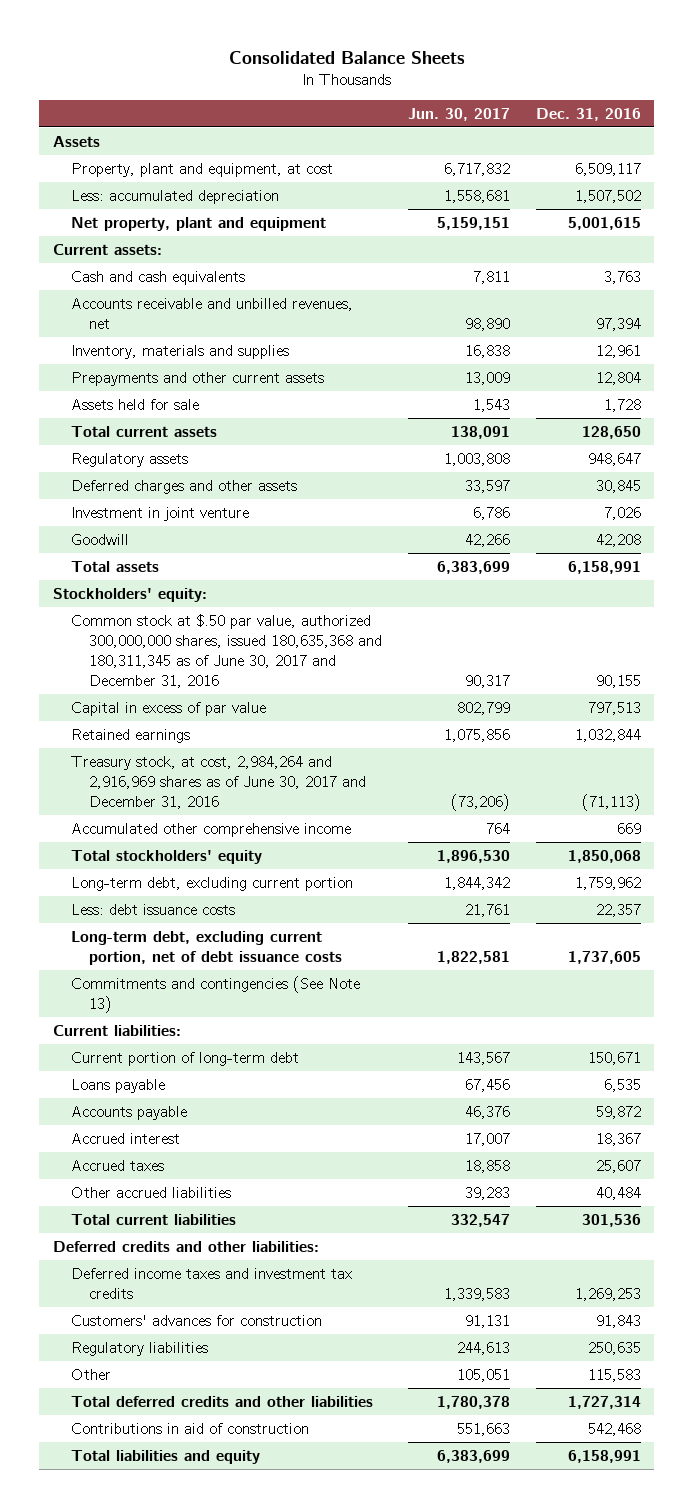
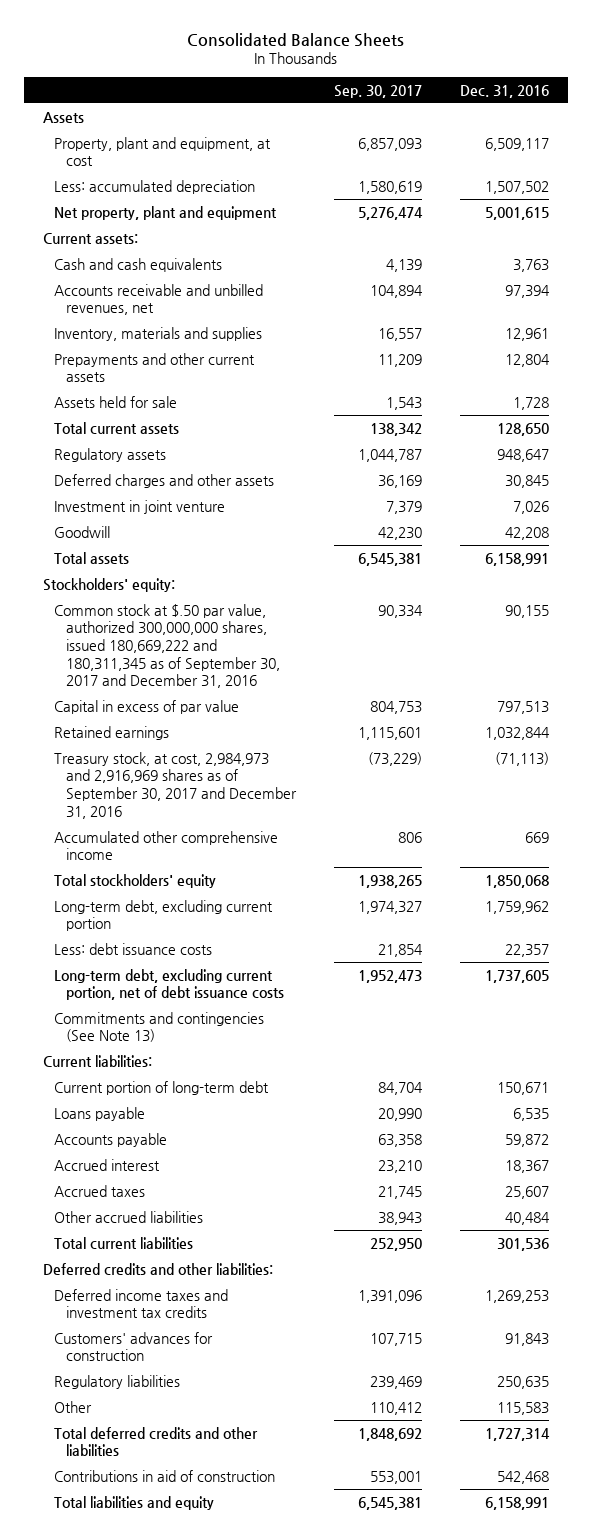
- | Jun. 30, 2017 | Dec. 31, 2016
+ | Sep. 30, 2017 | Dec. 31, 2016
- Common stock at $.50 par value, authorized 300,000,000 shares, issued 180,635,368 and 180,311,345 as of June 30, 2017 and December 31, 2016 | 90,317 | 90,155
+ Common stock at $.50 par value, authorized 300,000,000 shares, issued 180,669,222 and 180,311,345 as of September 30, 2017 and December 31, 2016 | 90,334 | 90,155
- Treasury stock, at cost, 2,984,264 and 2,916,969 shares as of June 30, 2017 and December 31, 2016 | (73,206) | (71,113)
+ Treasury stock, at cost, 2,984,973 and 2,916,969 shares as of September 30, 2017 and December 31, 2016 | (73,229) | (71,113)

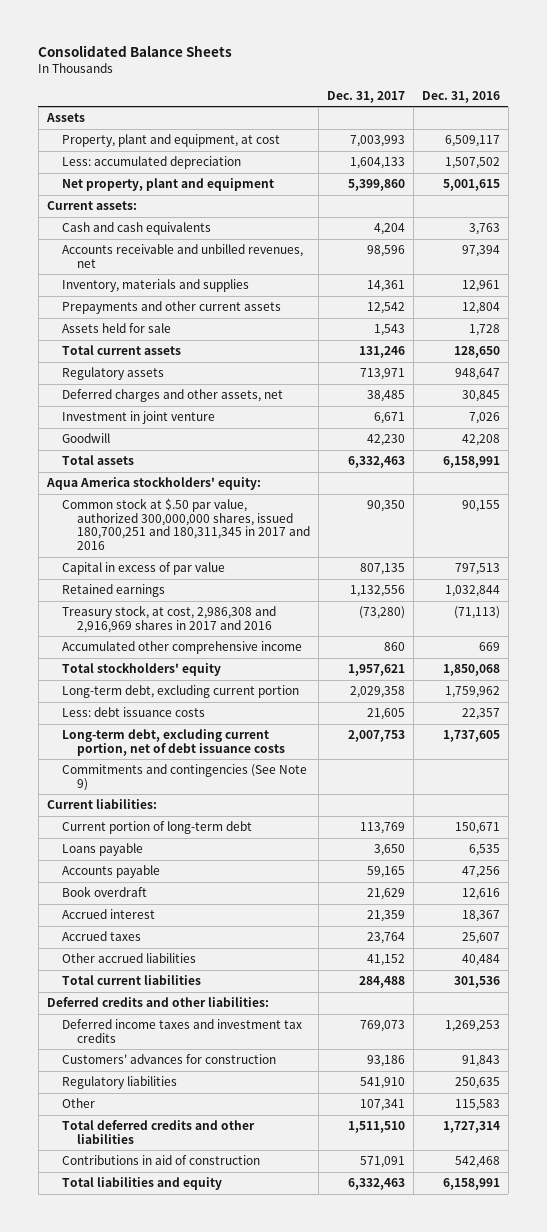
- | Sep. 30, 2017 | Dec. 31, 2016
+ | Dec. 31, 2017 | Dec. 31, 2016
- Deferred charges and other assets | 36,169 | 30,845
+ Deferred charges and other assets, net | 38,485 | 30,845
- Stockholders' equity:
- Common stock at $.50 par value, authorized 300,000,000 shares, issued 180,669,222 and 180,311,345 as of September 30, 2017 and December 31, 2016 | 90,334 | 90,155
+ Aqua America stockholders' equity:
+ Common stock at $.50 par value, authorized 300,000,000 shares, issued 180,700,251 and 180,311,345 in 2017 and 2016 | 90,350 | 90,155
- Treasury stock, at cost, 2,984,973 and 2,916,969 shares as of September 30, 2017 and December 31, 2016 | (73,229) | (71,113)
+ Treasury stock, at cost, 2,986,308 and 2,916,969 shares in 2017 and 2016 | (73,280) | (71,113)
- Commitments and contingencies (See Note 13)
+ Commitments and contingencies (See Note 9)
- Accounts payable | 63,358 | 59,872
+ Accounts payable | 59,165 | 47,256
+ Book overdraft | 21,629 | 12,616

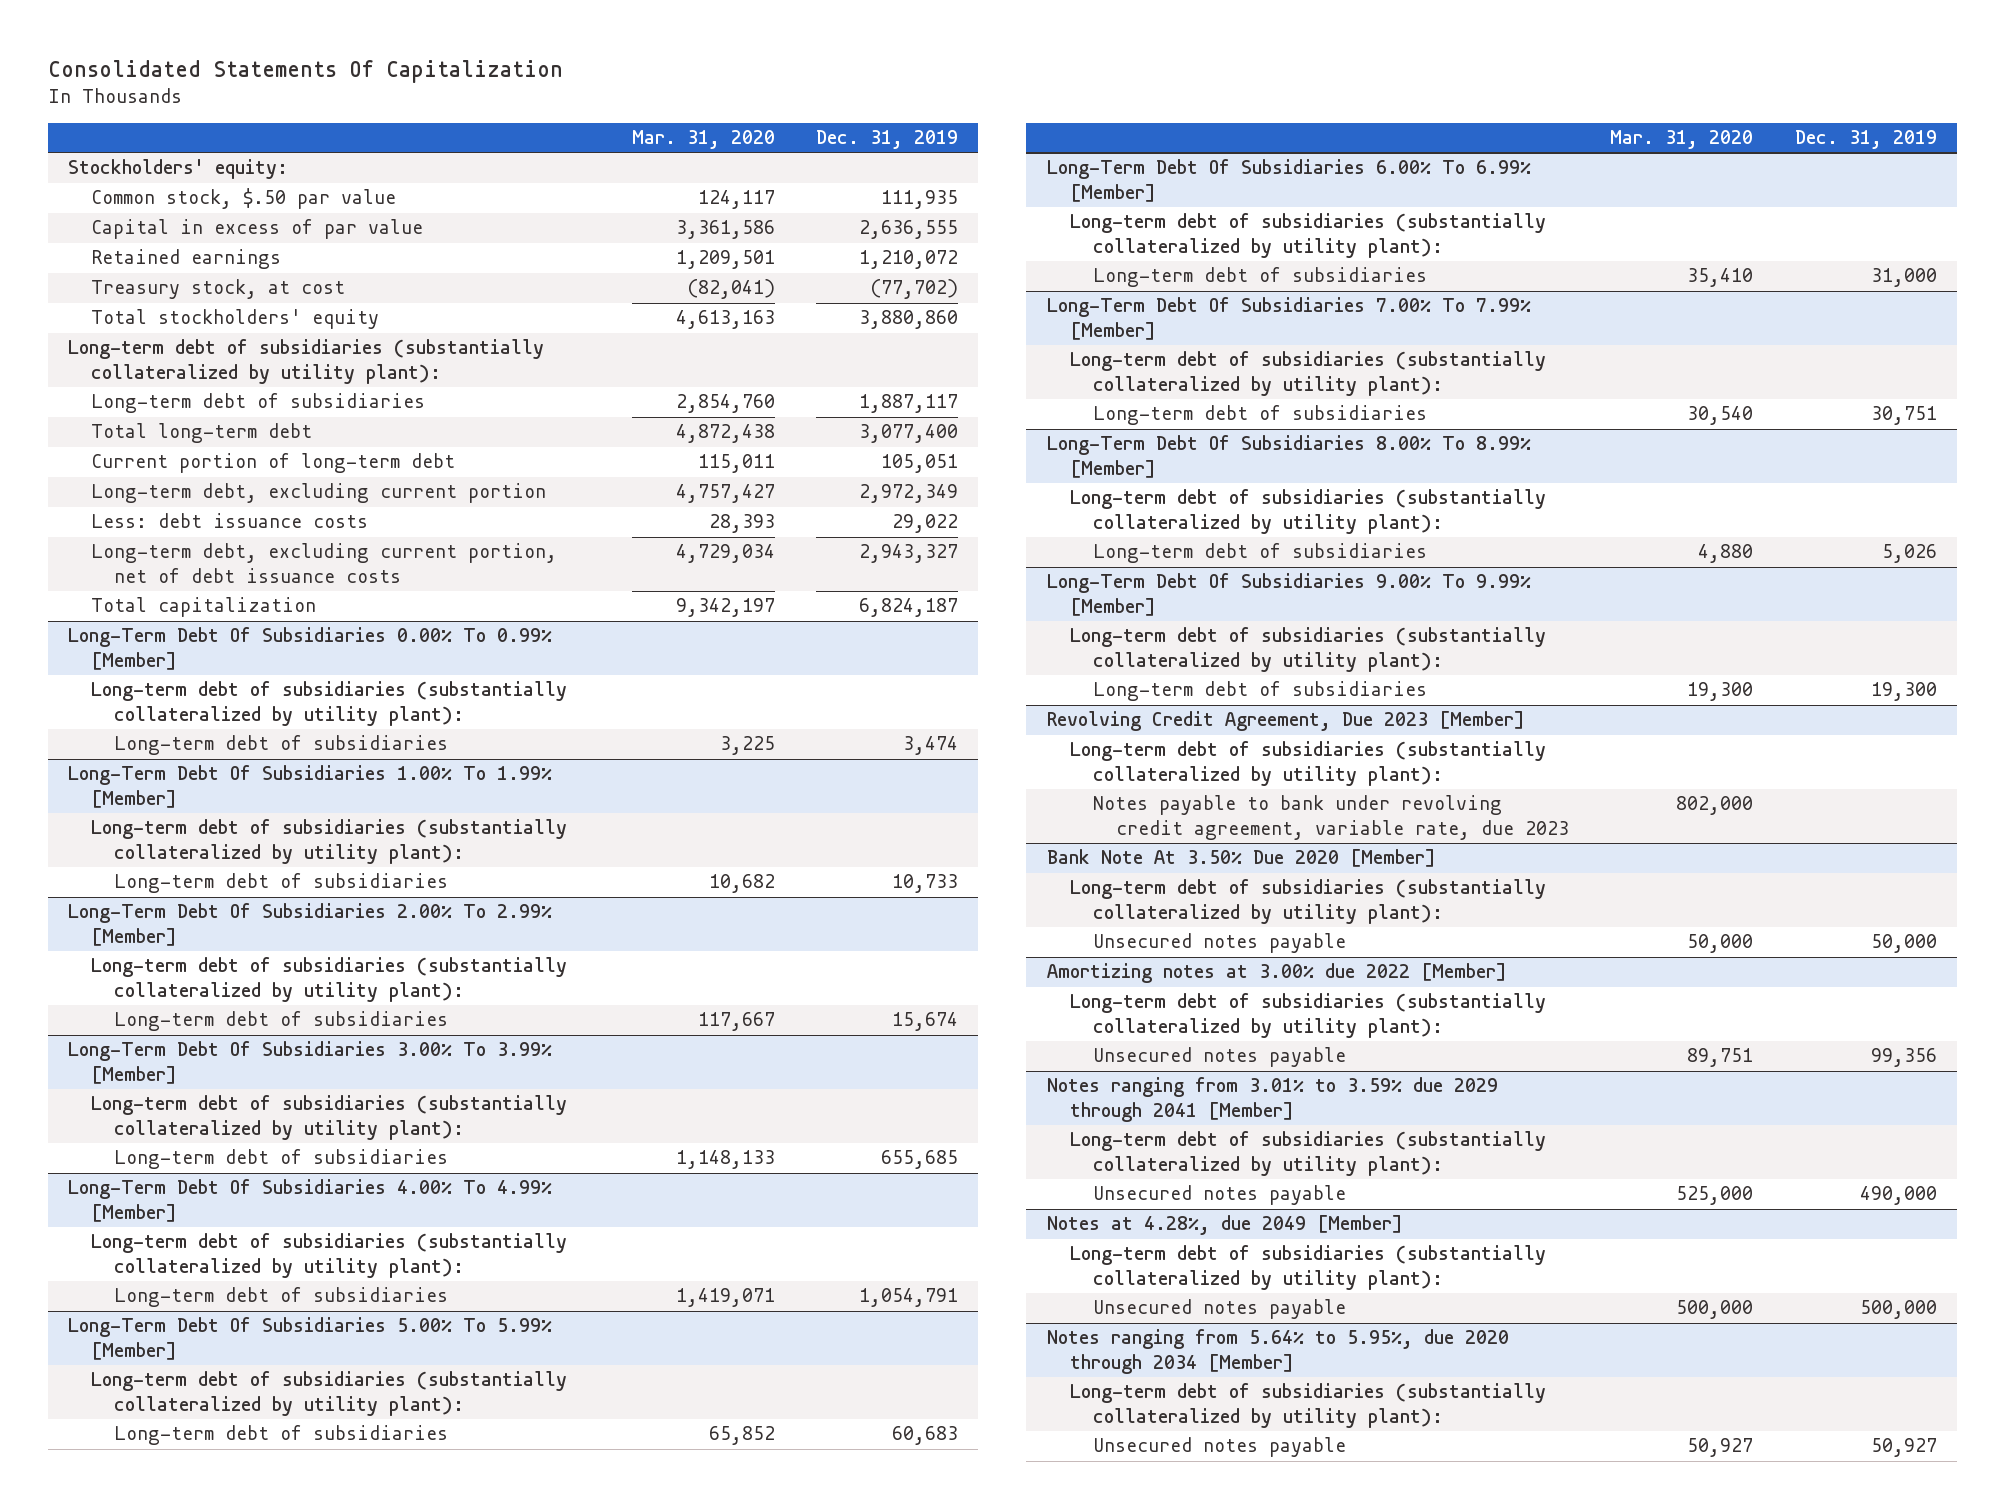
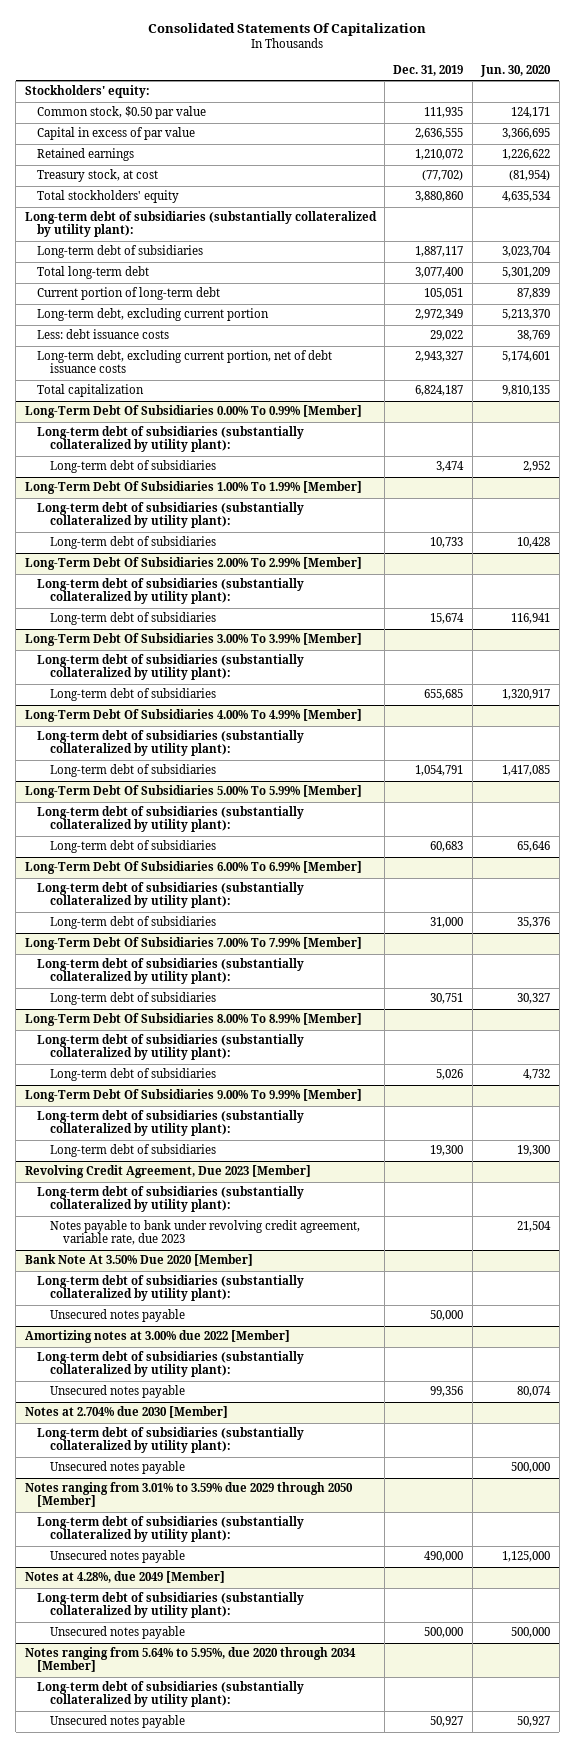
- | Mar. 31, 2020 | Dec. 31, 2019
+ | Dec. 31, 2019 | Jun. 30, 2020
- Common stock, $.50 par value | 124,117 | 111,935
+ Common stock, $0.50 par value | 111,935 | 124,171
- Notes ranging from 3.01% to 3.59% due 2029 through 2041 [Member]
+ Notes at 2.704% due 2030 [Member]
+ Unsecured notes payable | | 500,000
+ Notes ranging from 3.01% to 3.59% due 2029 through 2050 [Member]
+ Long-term debt of subsidiaries (substantially collateralized by utility plant):

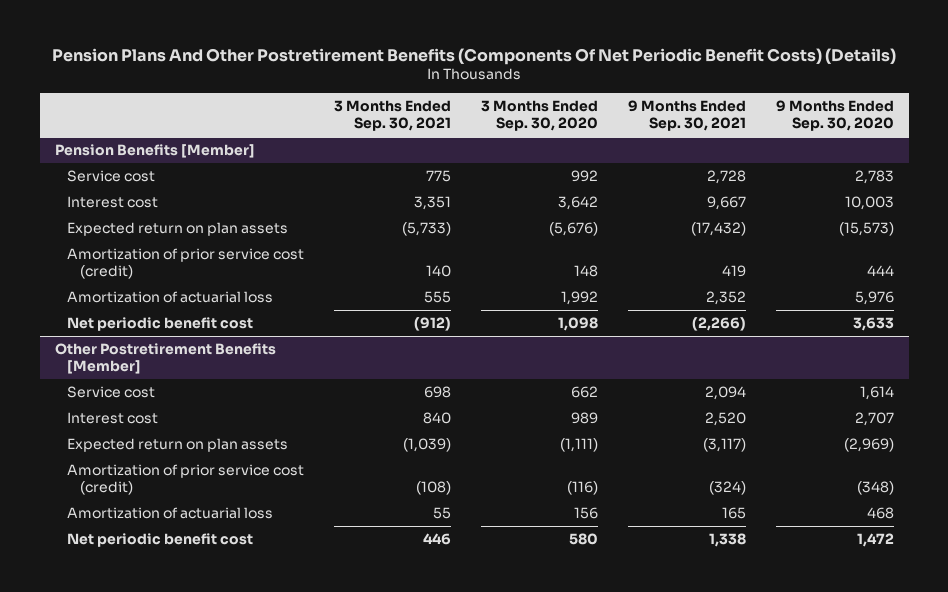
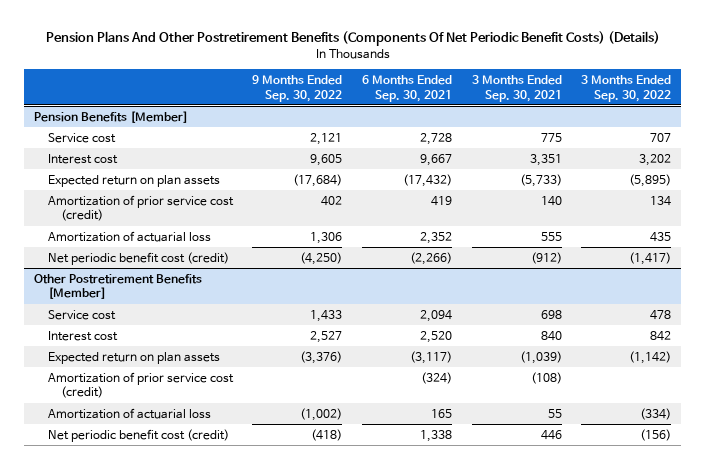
- | 3 Months Ended Sep. 30, 2021 | 3 Months Ended Sep. 30, 2020 | 9 Months Ended Sep. 30, 2021 | 9 Months Ended Sep. 30, 2020
+ | 9 Months Ended Sep. 30, 2022 | 6 Months Ended Sep. 30, 2021 | 3 Months Ended Sep. 30, 2021 | 3 Months Ended Sep. 30, 2022
@ Pension Benefits [Member]
- Net periodic benefit cost | (912) | 1,098 | (2,266) | 3,633
+ Net periodic benefit cost (credit) | (4,250) | (2,266) | (912) | (1,417)
@ Other Postretirement Benefits [Member]
- Net periodic benefit cost | 446 | 580 | 1,338 | 1,472
+ Net periodic benefit cost (credit) | (418) | 1,338 | 446 | (156)

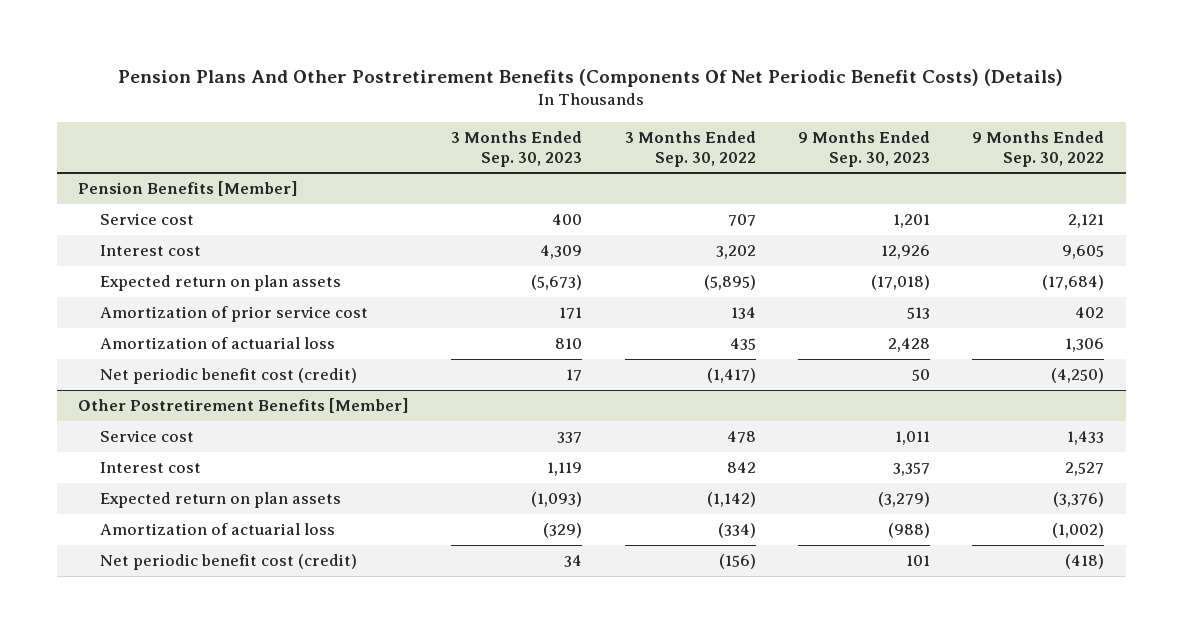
- | 9 Months Ended Sep. 30, 2022 | 6 Months Ended Sep. 30, 2021 | 3 Months Ended Sep. 30, 2021 | 3 Months Ended Sep. 30, 2022
+ | 3 Months Ended Sep. 30, 2023 | 3 Months Ended Sep. 30, 2022 | 9 Months Ended Sep. 30, 2023 | 9 Months Ended Sep. 30, 2022
@ Pension Benefits [Member]
- Amortization of prior service cost (credit) | 402 | 419 | 140 | 134
+ Amortization of prior service cost | 171 | 134 | 513 | 402
@ Other Postretirement Benefits [Member]
- Amortization of prior service cost (credit) | | (324) | (108) |

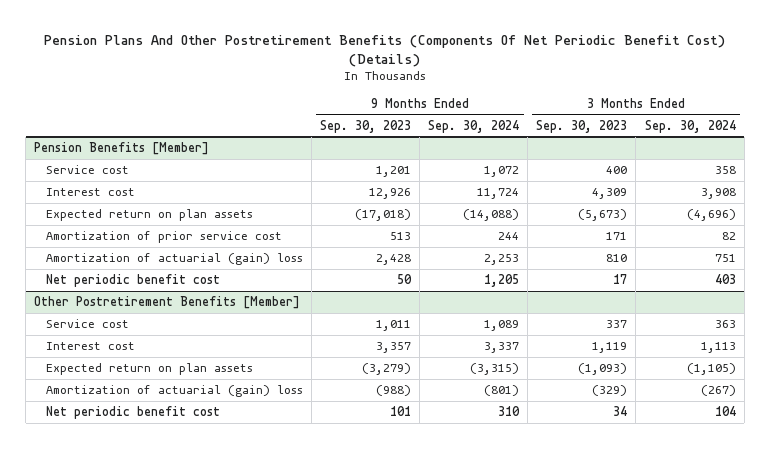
- Pension Plans And Other Postretirement Benefits (Components Of Net Periodic Benefit Costs) (Details)
+ Pension Plans And Other Postretirement Benefits (Components Of Net Periodic Benefit Cost) (Details)
- | 3 Months Ended Sep. 30, 2023 | 3 Months Ended Sep. 30, 2022 | 9 Months Ended Sep. 30, 2023 | 9 Months Ended Sep. 30, 2022
+ | 9 Months Ended Sep. 30, 2023 | 9 Months Ended Sep. 30, 2024 | 3 Months Ended Sep. 30, 2023 | 3 Months Ended Sep. 30, 2024
@ Pension Benefits [Member]
- Amortization of actuarial loss | 810 | 435 | 2,428 | 1,306
- Net periodic benefit cost (credit) | 17 | (1,417) | 50 | (4,250)
+ Amortization of actuarial (gain) loss | 2,428 | 2,253 | 810 | 751
+ Net periodic benefit cost | 50 | 1,205 | 17 | 403
@ Other Postretirement Benefits [Member]
- Amortization of actuarial loss | (329) | (334) | (988) | (1,002)
- Net periodic benefit cost (credit) | 34 | (156) | 101 | (418)
+ Amortization of actuarial (gain) loss | (988) | (801) | (329) | (267)
+ Net periodic benefit cost | 101 | 310 | 34 | 104

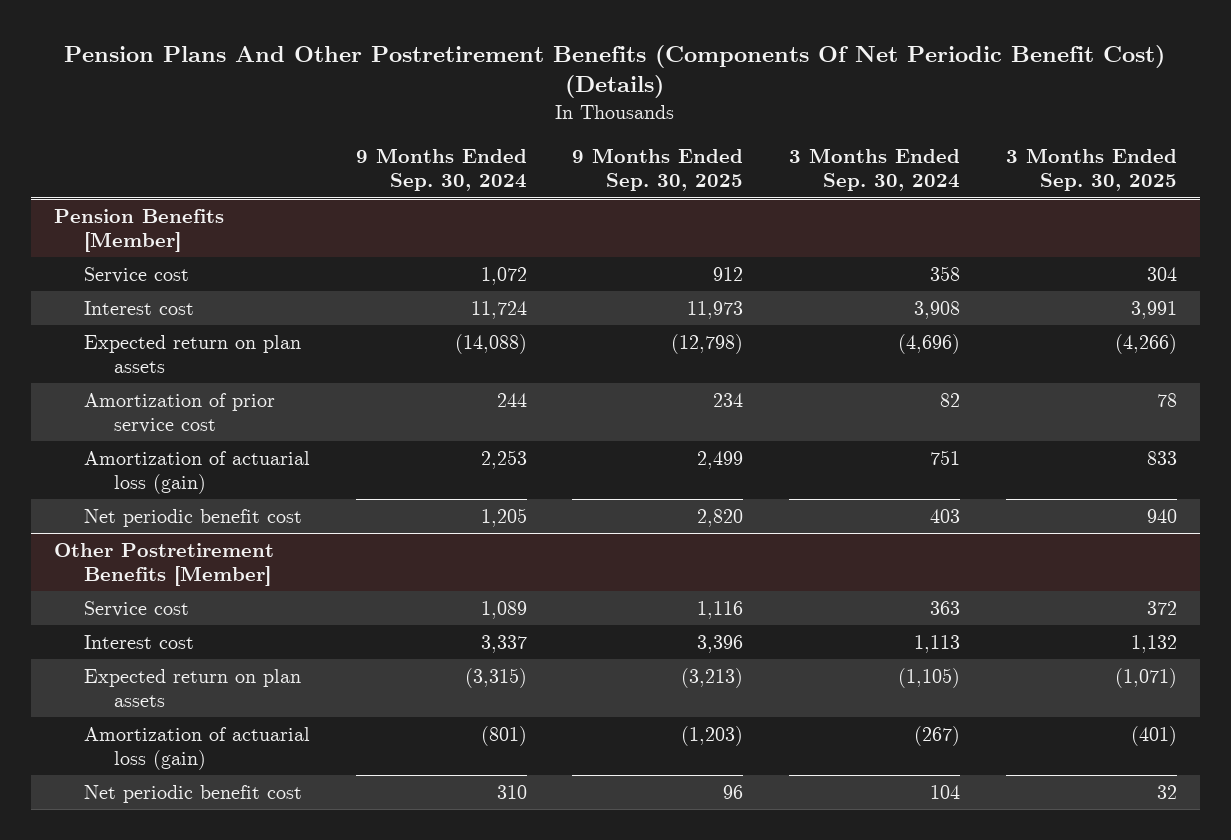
- | 9 Months Ended Sep. 30, 2023 | 9 Months Ended Sep. 30, 2024 | 3 Months Ended Sep. 30, 2023 | 3 Months Ended Sep. 30, 2024
+ | 9 Months Ended Sep. 30, 2024 | 9 Months Ended Sep. 30, 2025 | 3 Months Ended Sep. 30, 2024 | 3 Months Ended Sep. 30, 2025
@ Pension Benefits [Member]
- Amortization of actuarial (gain) loss | 2,428 | 2,253 | 810 | 751
+ Amortization of actuarial loss (gain) | 2,253 | 2,499 | 751 | 833
@ Other Postretirement Benefits [Member]
- Amortization of actuarial (gain) loss | (988) | (801) | (329) | (267)
+ Amortization of actuarial loss (gain) | (801) | (1,203) | (267) | (401)

